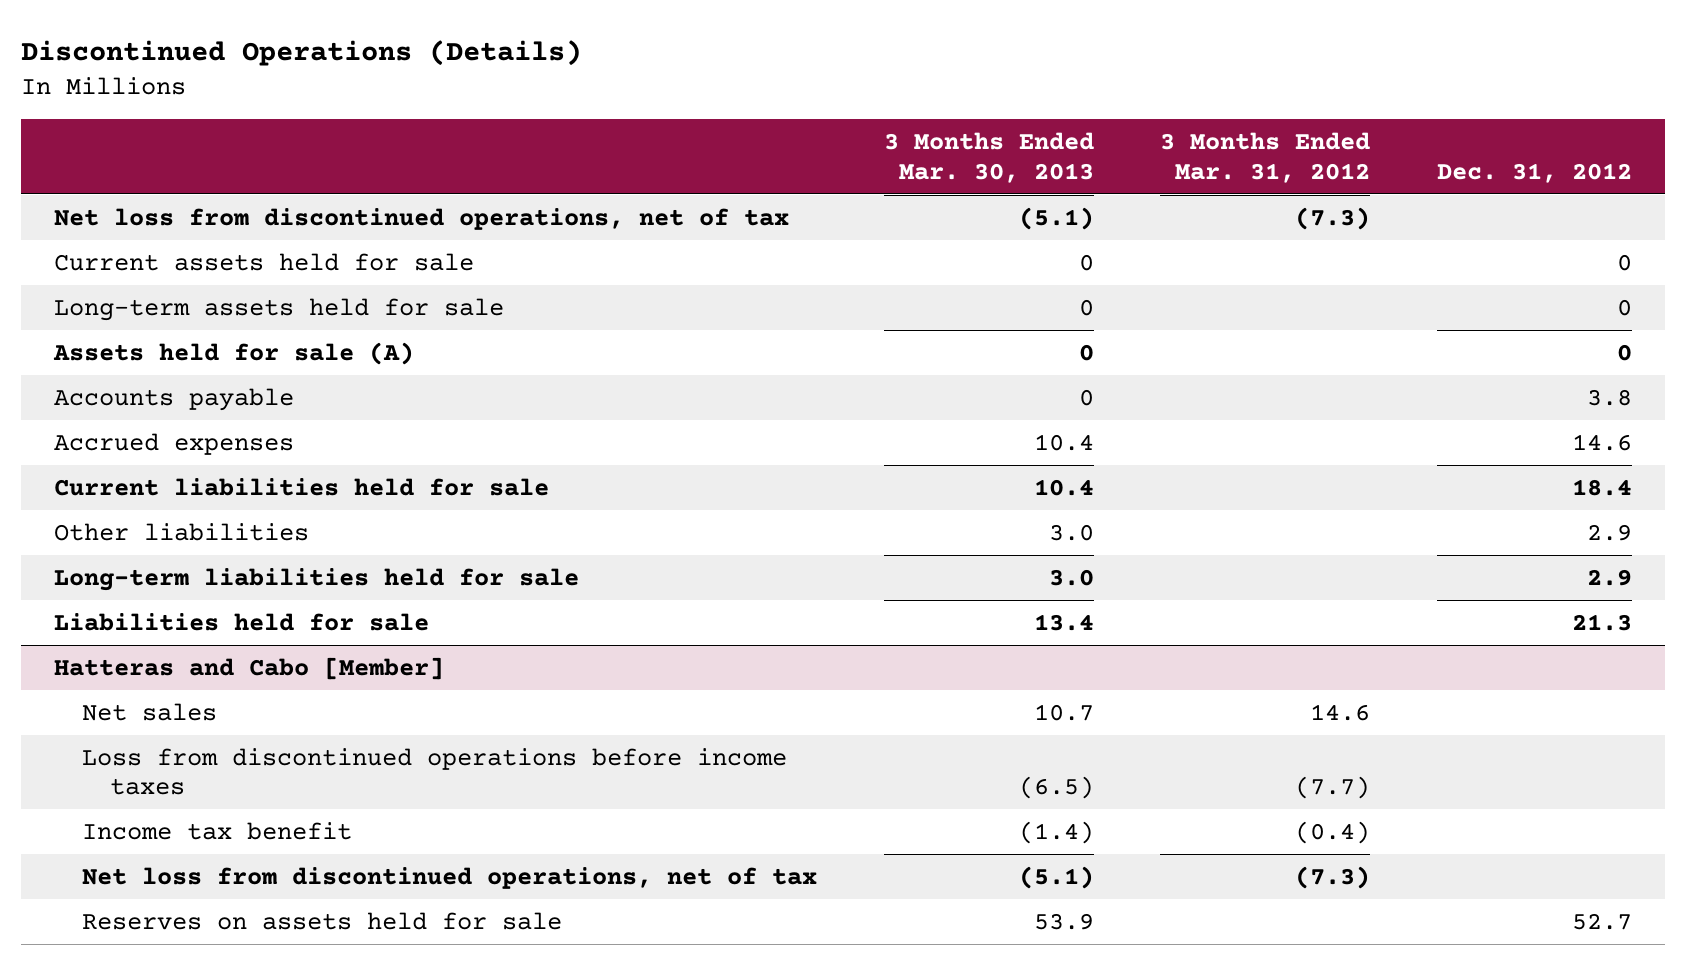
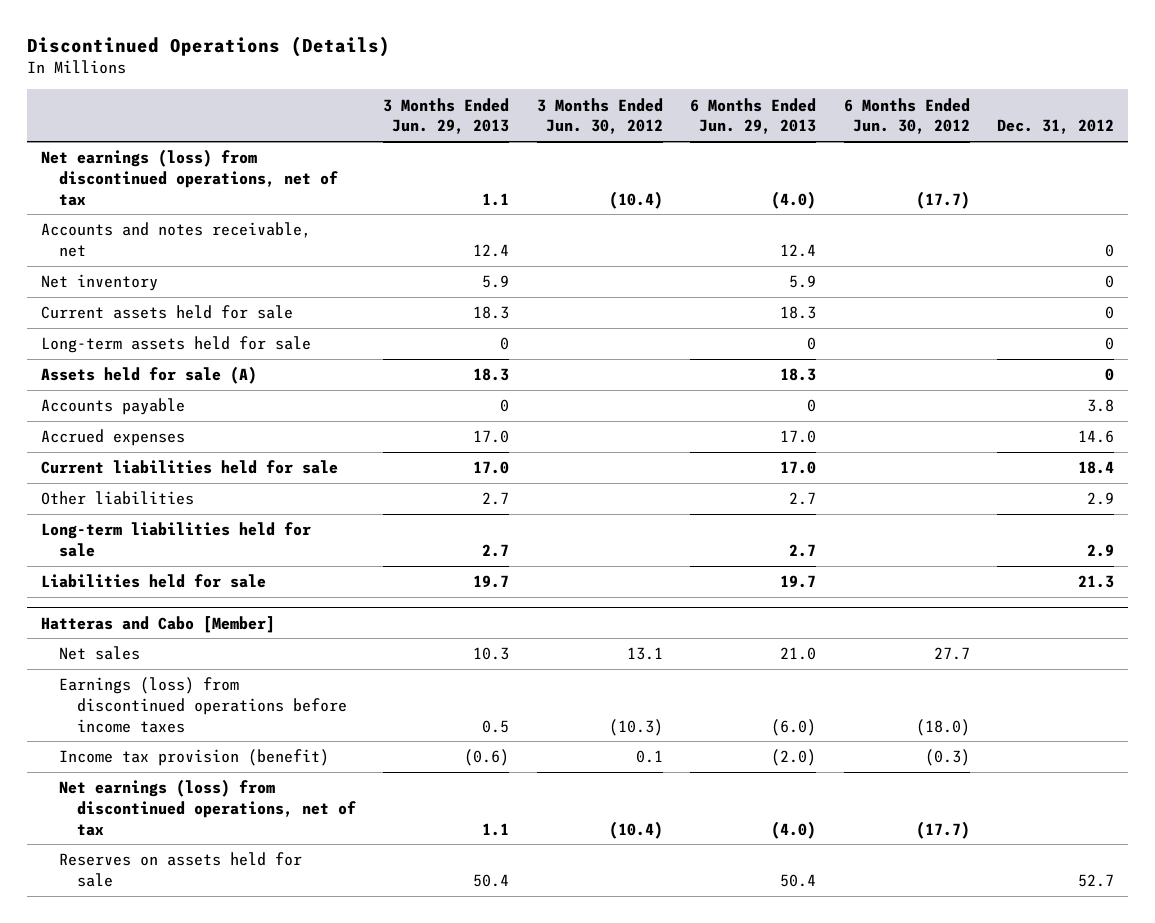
- | 3 Months Ended Mar. 30, 2013 | 3 Months Ended Mar. 31, 2012 | Dec. 31, 2012
+ | 3 Months Ended Jun. 29, 2013 | 3 Months Ended Jun. 30, 2012 | 6 Months Ended Jun. 29, 2013 | 6 Months Ended Jun. 30, 2012 | Dec. 31, 2012
- Net loss from discontinued operations, net of tax | (5.1) | (7.3) |
+ Net earnings (loss) from discontinued operations, net of tax | 1.1 | (10.4) | (4.0) | (17.7) |
+ Accounts and notes receivable, net | 12.4 | | 12.4 | | 0
+ Net inventory | 5.9 | | 5.9 | | 0
@ Hatteras and Cabo [Member]
- Loss from discontinued operations before income taxes | (6.5) | (7.7) |
- Income tax benefit | (1.4) | (0.4) |
- Net loss from discontinued operations, net of tax | (5.1) | (7.3) |
+ Earnings (loss) from discontinued operations before income taxes | 0.5 | (10.3) | (6.0) | (18.0) |
+ Income tax provision (benefit) | (0.6) | 0.1 | (2.0) | (0.3) |
+ Net earnings (loss) from discontinued operations, net of tax | 1.1 | (10.4) | (4.0) | (17.7) |

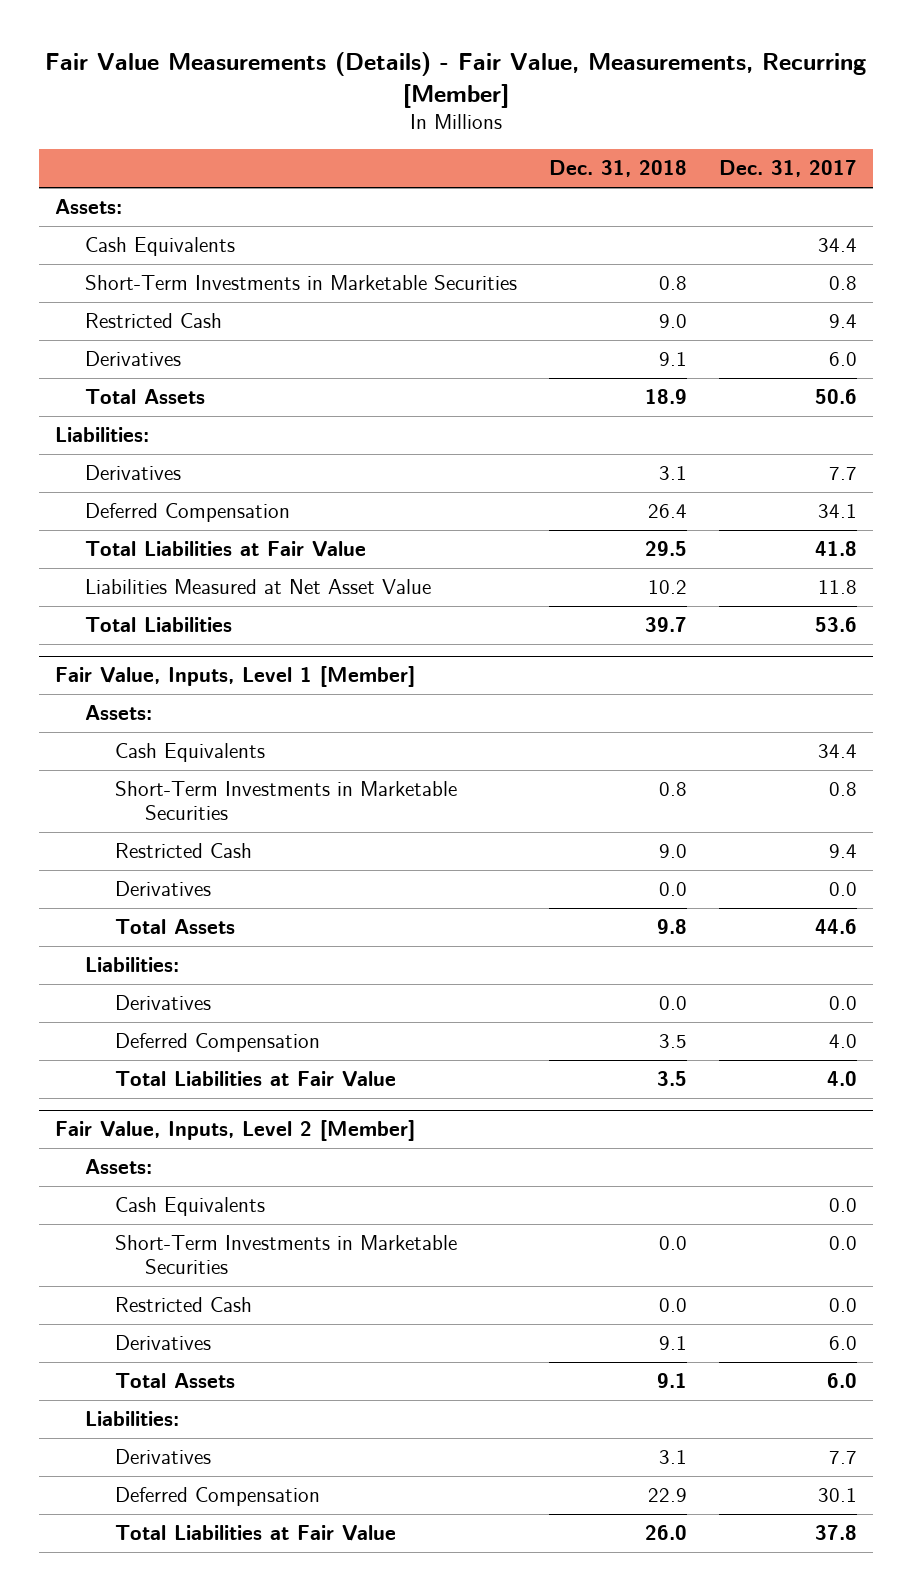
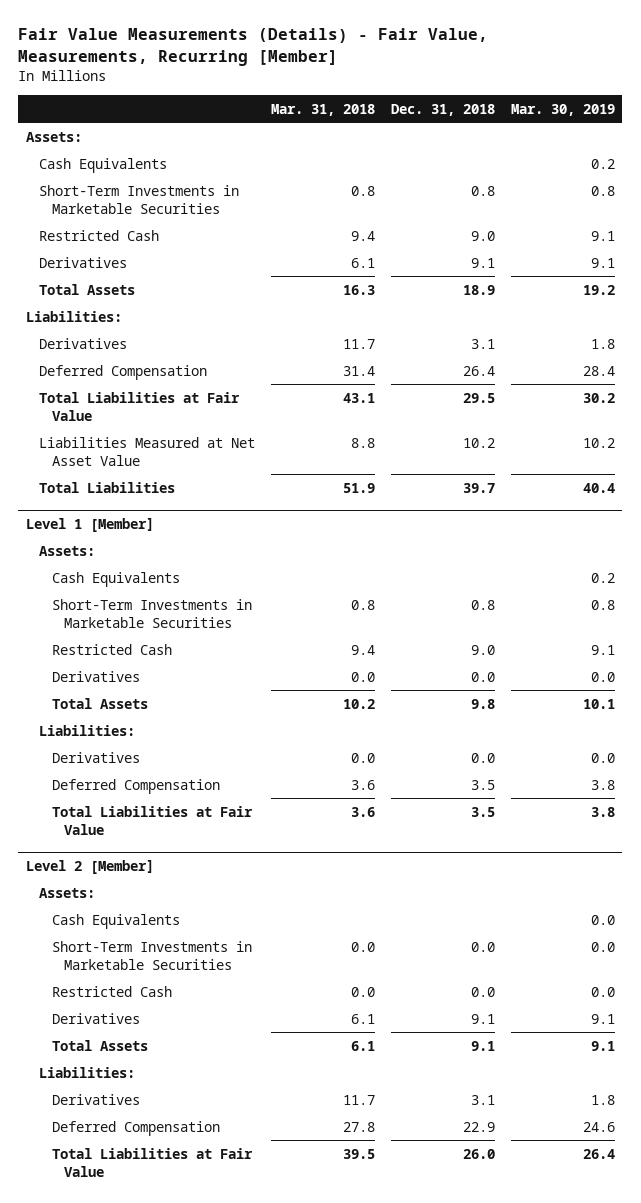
- | Dec. 31, 2018 | Dec. 31, 2017
+ | Mar. 31, 2018 | Dec. 31, 2018 | Mar. 30, 2019
- Fair Value, Inputs, Level 1 [Member]
+ Level 1 [Member]
- Fair Value, Inputs, Level 2 [Member]
+ Level 2 [Member]

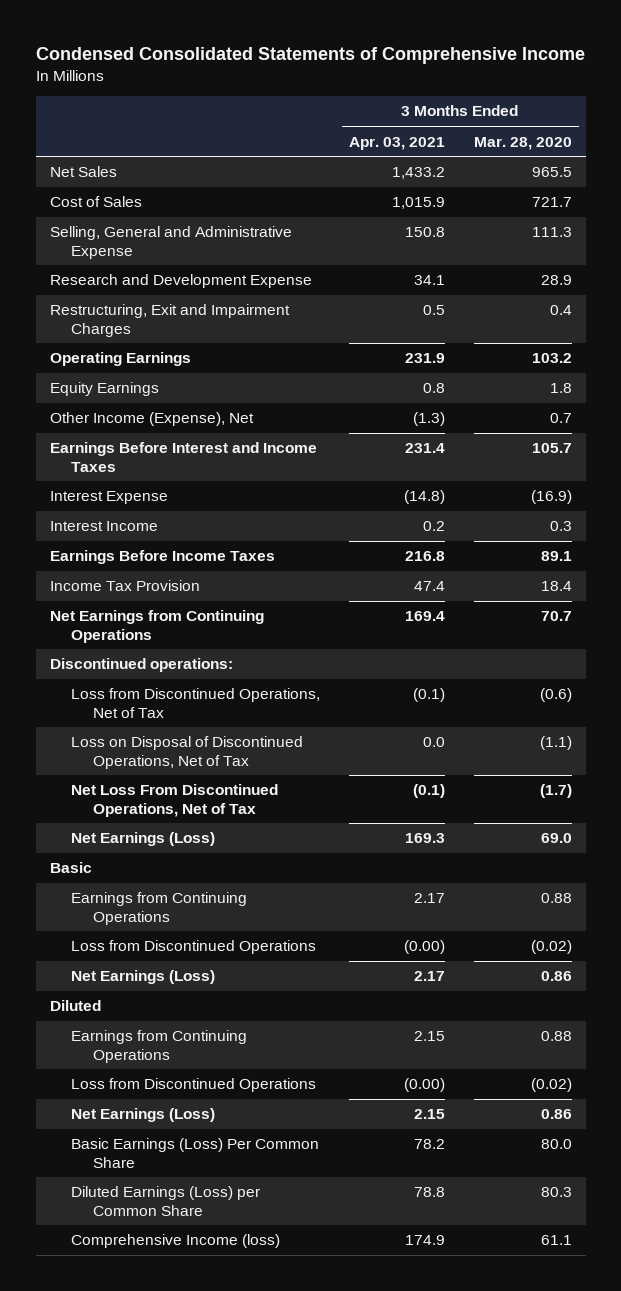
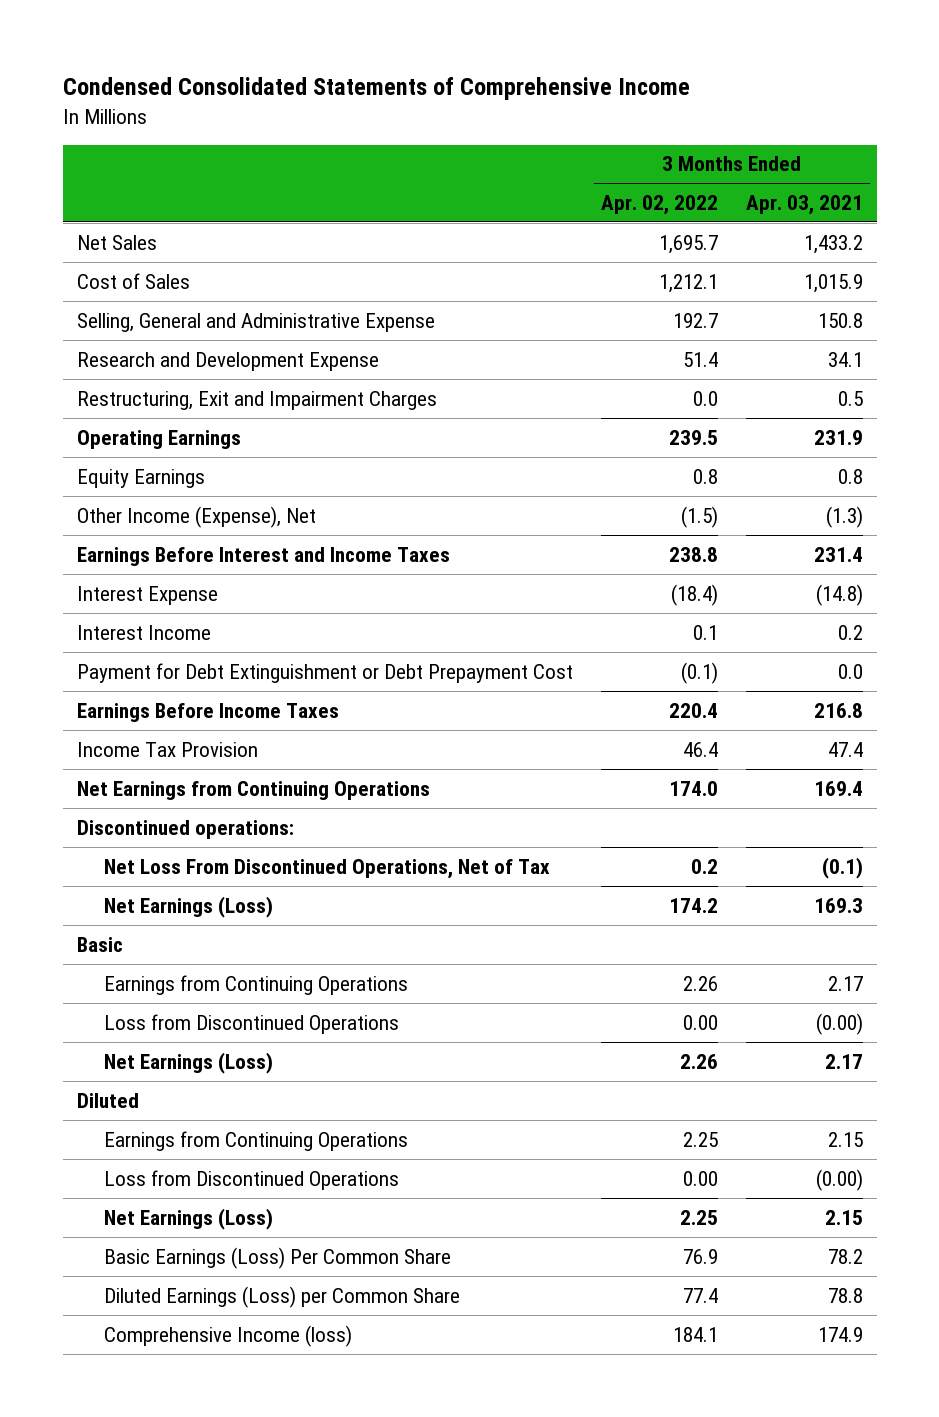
- | 3 Months Ended Apr. 03, 2021 | 3 Months Ended Mar. 28, 2020
+ | 3 Months Ended Apr. 02, 2022 | 3 Months Ended Apr. 03, 2021
+ Payment for Debt Extinguishment or Debt Prepayment Cost | (0.1) | 0.0
- Loss from Discontinued Operations, Net of Tax | (0.1) | (0.6)
- Loss on Disposal of Discontinued Operations, Net of Tax | 0.0 | (1.1)

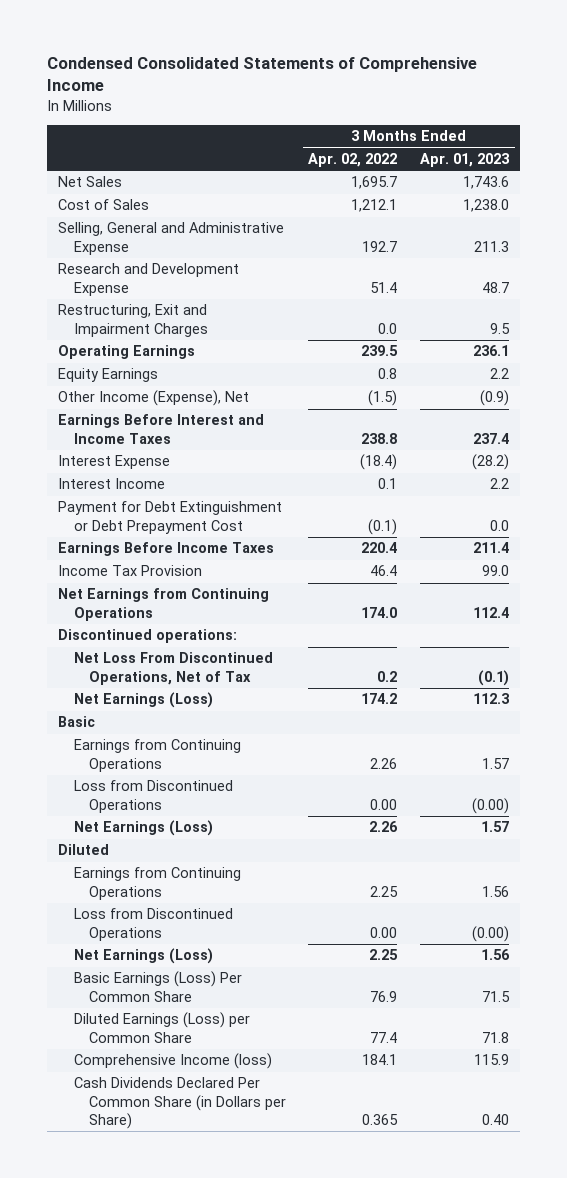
- | 3 Months Ended Apr. 02, 2022 | 3 Months Ended Apr. 03, 2021
+ | 3 Months Ended Apr. 02, 2022 | 3 Months Ended Apr. 01, 2023
+ Cash Dividends Declared Per Common Share (in Dollars per Share) | 0.365 | 0.40

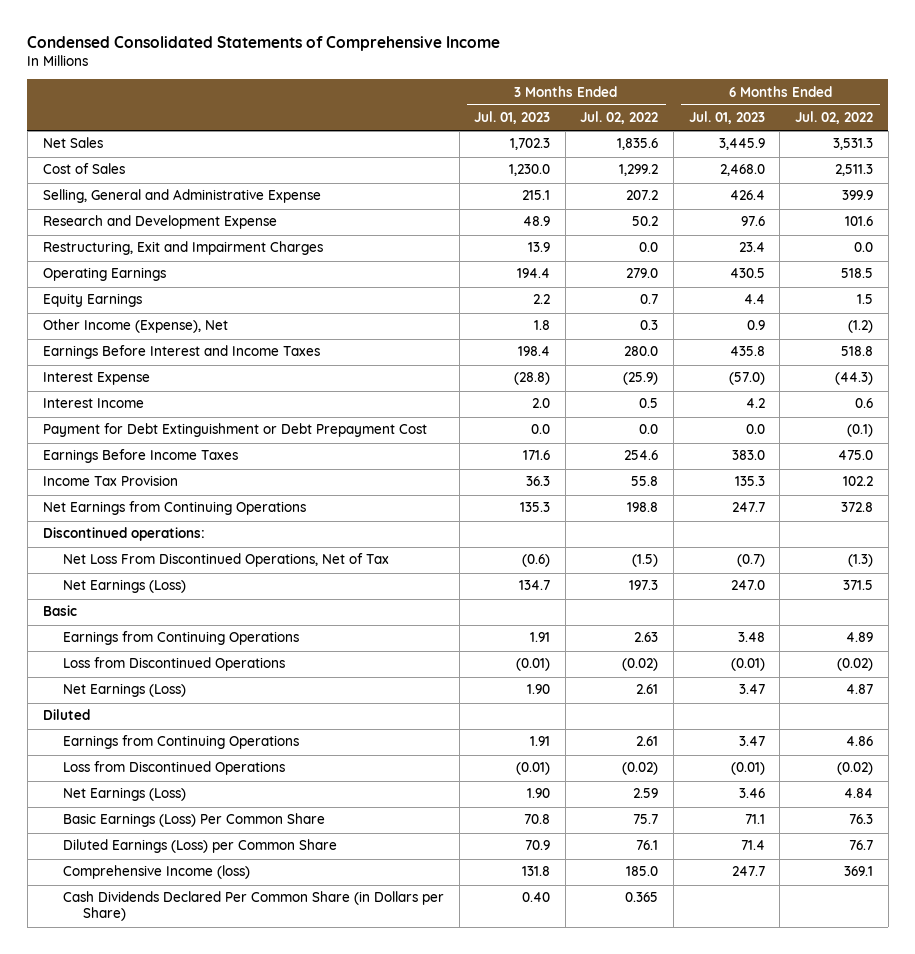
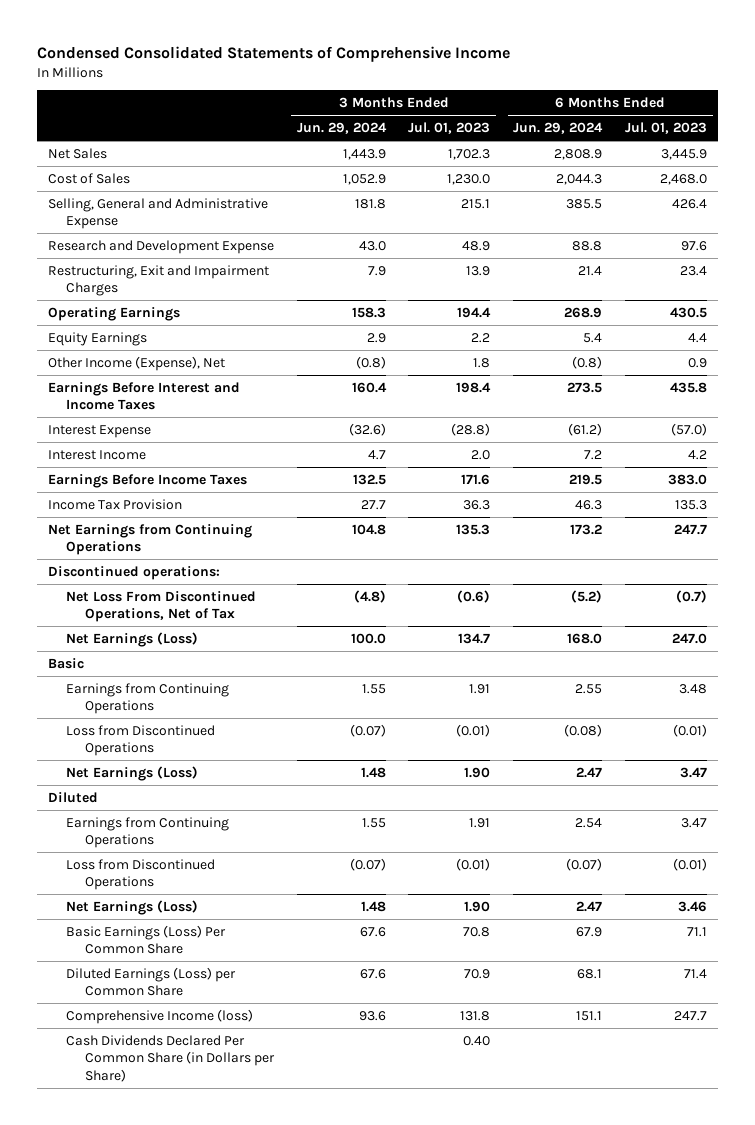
- | 3 Months Ended Jul. 01, 2023 | 3 Months Ended Jul. 02, 2022 | 6 Months Ended Jul. 01, 2023 | 6 Months Ended Jul. 02, 2022
+ | 3 Months Ended Jun. 29, 2024 | 3 Months Ended Jul. 01, 2023 | 6 Months Ended Jun. 29, 2024 | 6 Months Ended Jul. 01, 2023
- Payment for Debt Extinguishment or Debt Prepayment Cost | 0.0 | 0.0 | 0.0 | (0.1)

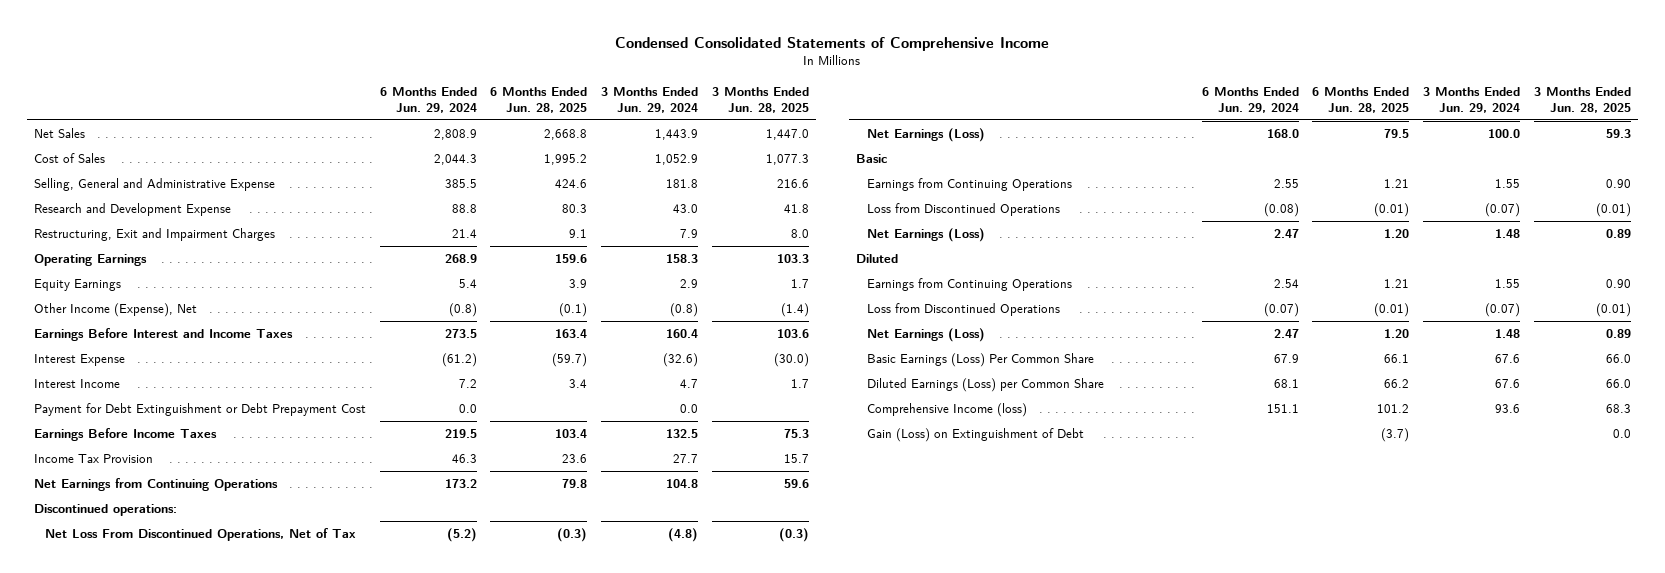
- | 3 Months Ended Jun. 29, 2024 | 3 Months Ended Jul. 01, 2023 | 6 Months Ended Jun. 29, 2024 | 6 Months Ended Jul. 01, 2023
+ | 6 Months Ended Jun. 29, 2024 | 6 Months Ended Jun. 28, 2025 | 3 Months Ended Jun. 29, 2024 | 3 Months Ended Jun. 28, 2025
+ Payment for Debt Extinguishment or Debt Prepayment Cost | 0.0 | | 0.0 |
- Cash Dividends Declared Per Common Share (in Dollars per Share) | | 0.40 | |
+ Gain (Loss) on Extinguishment of Debt | | (3.7) | | 0.0

